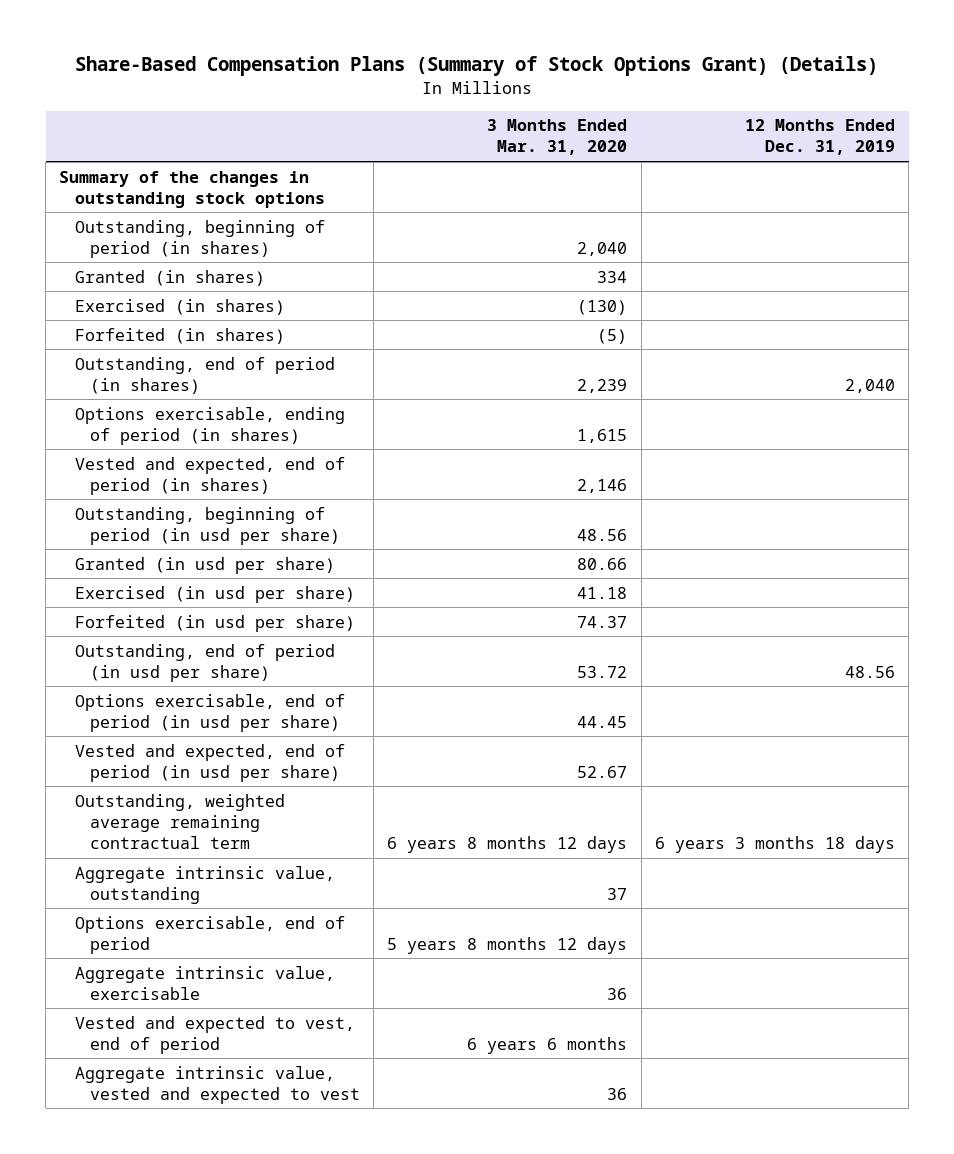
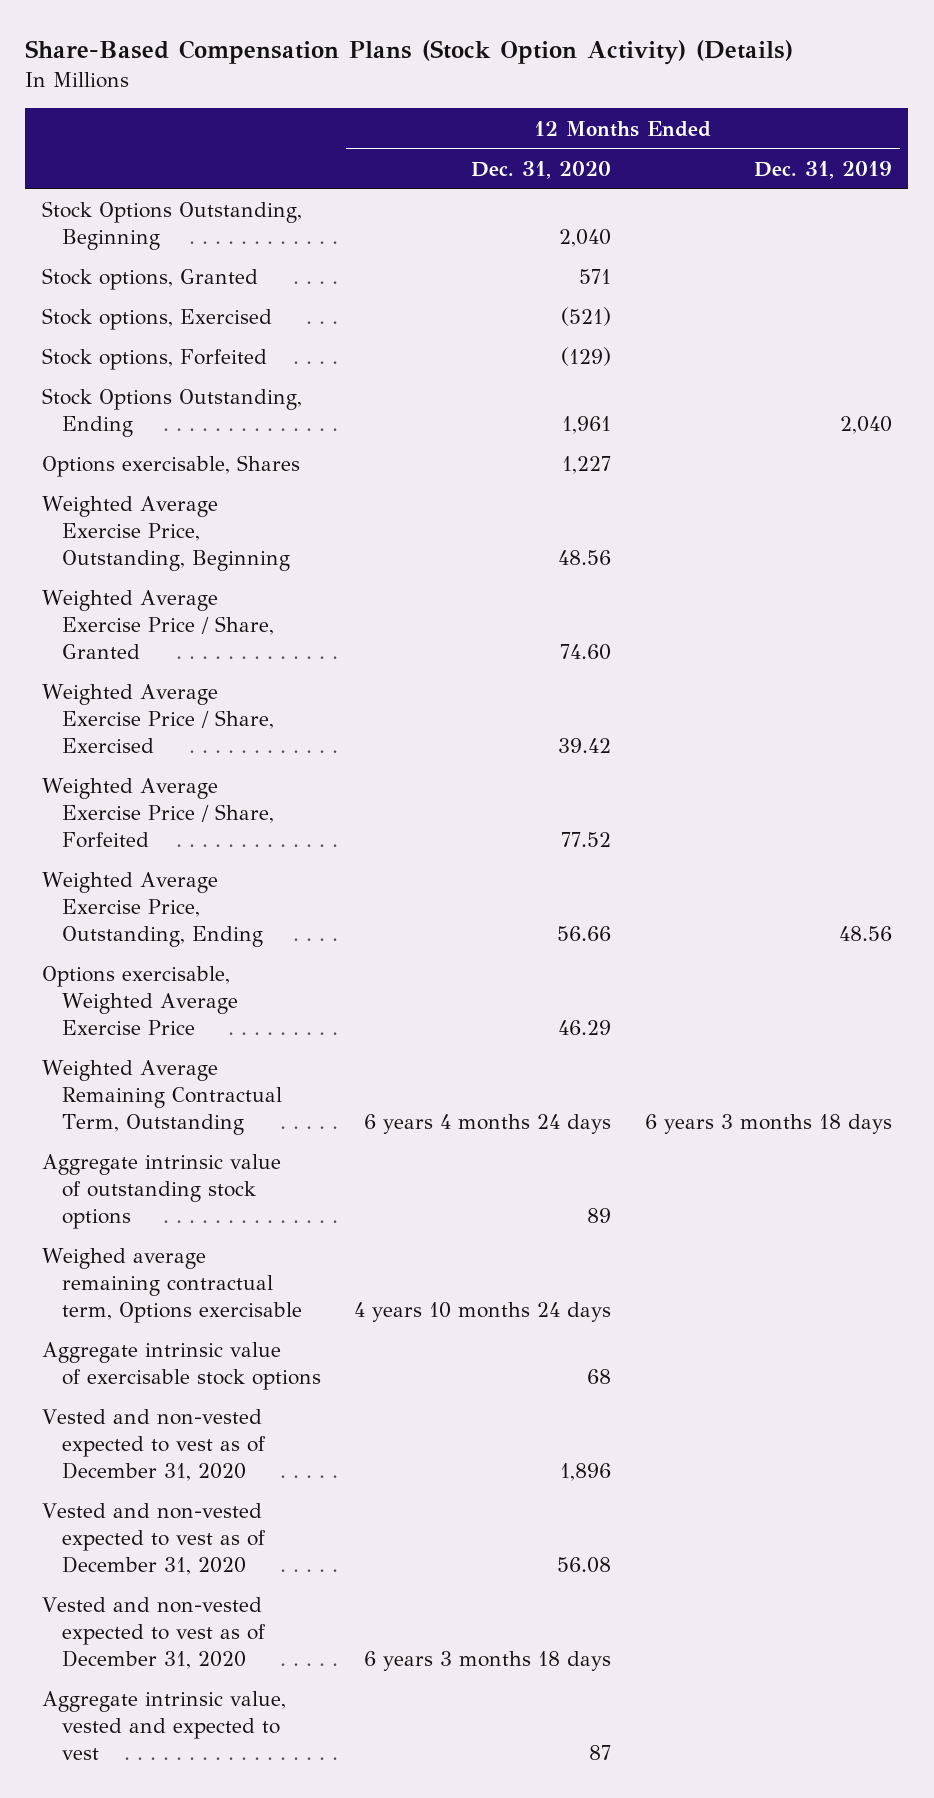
- Share-Based Compensation Plans (Summary of Stock Options Grant) (Details)
+ Share-Based Compensation Plans (Stock Option Activity) (Details)
- | 3 Months Ended Mar. 31, 2020 | 12 Months Ended Dec. 31, 2019
+ | 12 Months Ended Dec. 31, 2020 | 12 Months Ended Dec. 31, 2019
- Summary of the changes in outstanding stock options
- Outstanding, beginning of period (in shares) | 2,040 |
- Granted (in shares) | 334 |
- Exercised (in shares) | (130) |
- Forfeited (in shares) | (5) |
- Outstanding, end of period (in shares) | 2,239 | 2,040
- Options exercisable, ending of period (in shares) | 1,615 |
- Vested and expected, end of period (in shares) | 2,146 |
- Outstanding, beginning of period (in usd per share) | 48.56 |
- Granted (in usd per share) | 80.66 |
- Exercised (in usd per share) | 41.18 |
- Forfeited (in usd per share) | 74.37 |
- Outstanding, end of period (in usd per share) | 53.72 | 48.56
- Options exercisable, end of period (in usd per share) | 44.45 |
- Vested and expected, end of period (in usd per share) | 52.67 |
- Outstanding, weighted average remaining contractual term | 6 years 8 months 12 days | 6 years 3 months 18 days
- Aggregate intrinsic value, outstanding | 37 |
- Options exercisable, end of period | 5 years 8 months 12 days |
- Aggregate intrinsic value, exercisable | 36 |
- Vested and expected to vest, end of period | 6 years 6 months |
+ Stock Options Outstanding, Beginning | 2,040 |
+ Stock options, Granted | 571 |
+ Stock options, Exercised | (521) |
+ Stock options, Forfeited | (129) |
+ Stock Options Outstanding, Ending | 1,961 | 2,040
+ Options exercisable, Shares | 1,227 |
+ Weighted Average Exercise Price, Outstanding, Beginning | 48.56 |
+ Weighted Average Exercise Price / Share, Granted | 74.60 |
+ Weighted Average Exercise Price / Share, Exercised | 39.42 |
+ Weighted Average Exercise Price / Share, Forfeited | 77.52 |
+ Weighted Average Exercise Price, Outstanding, Ending | 56.66 | 48.56
+ Options exercisable, Weighted Average Exercise Price | 46.29 |
+ Weighted Average Remaining Contractual Term, Outstanding | 6 years 4 months 24 days | 6 years 3 months 18 days
+ Aggregate intrinsic value of outstanding stock options | 89 |
+ Weighed average remaining contractual term, Options exercisable | 4 years 10 months 24 days |
+ Aggregate intrinsic value of exercisable stock options | 68 |
+ Vested and non-vested expected to vest as of December 31, 2020 | 1,896 |
+ Vested and non-vested expected to vest as of December 31, 2020 | 56.08 |
+ Vested and non-vested expected to vest as of December 31, 2020 | 6 years 3 months 18 days |

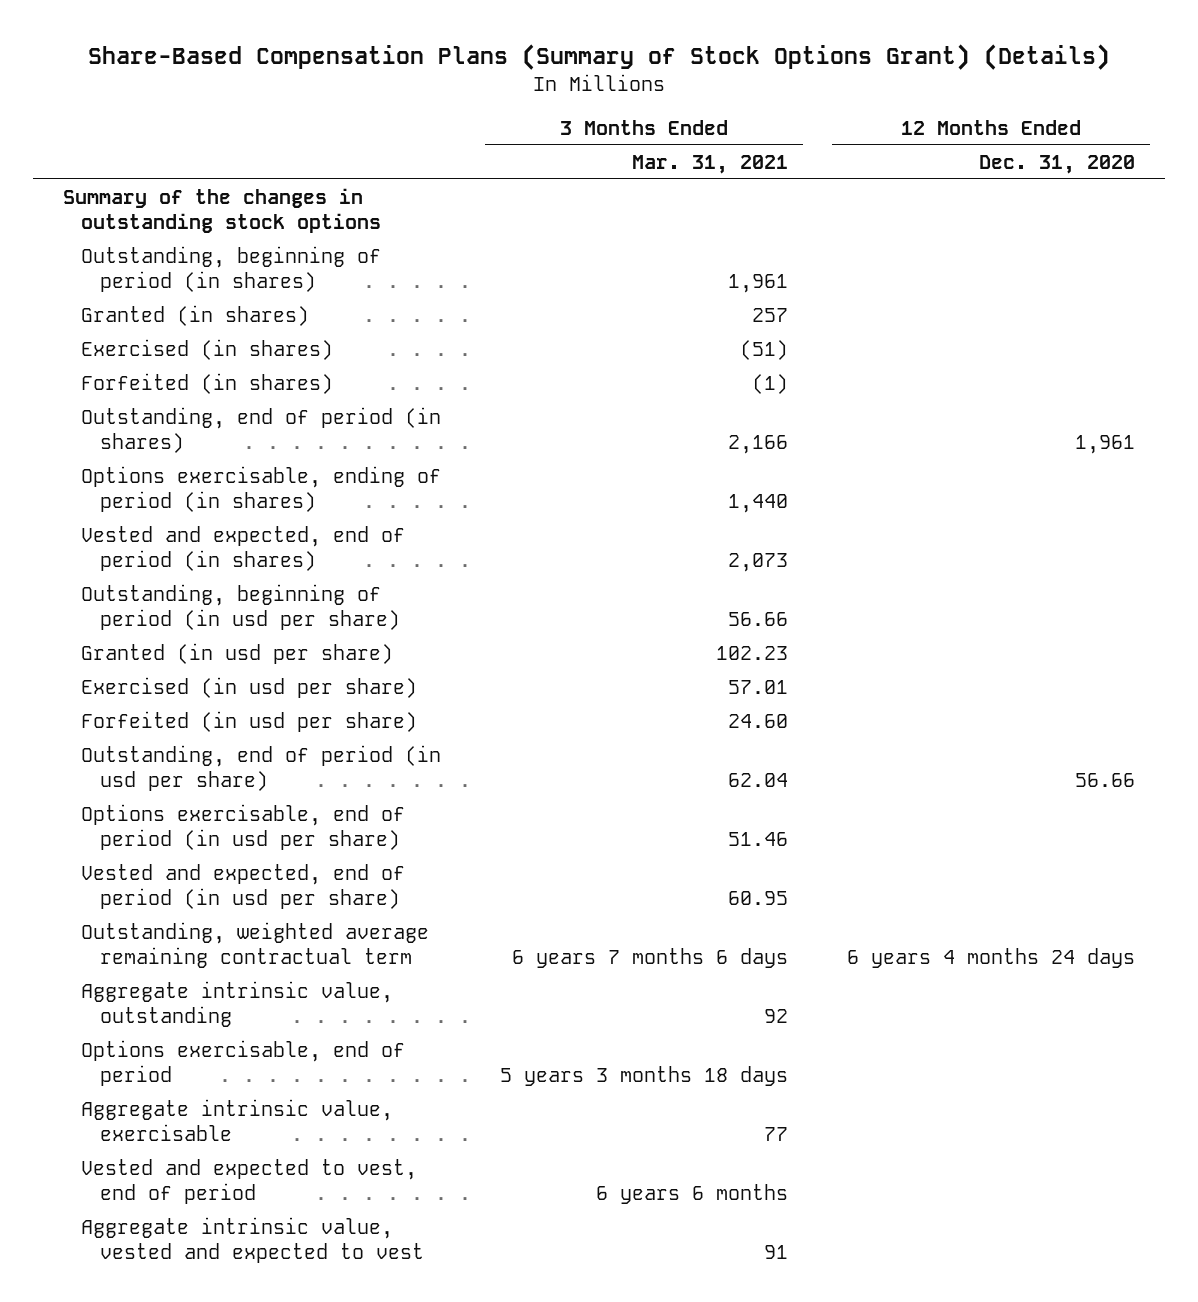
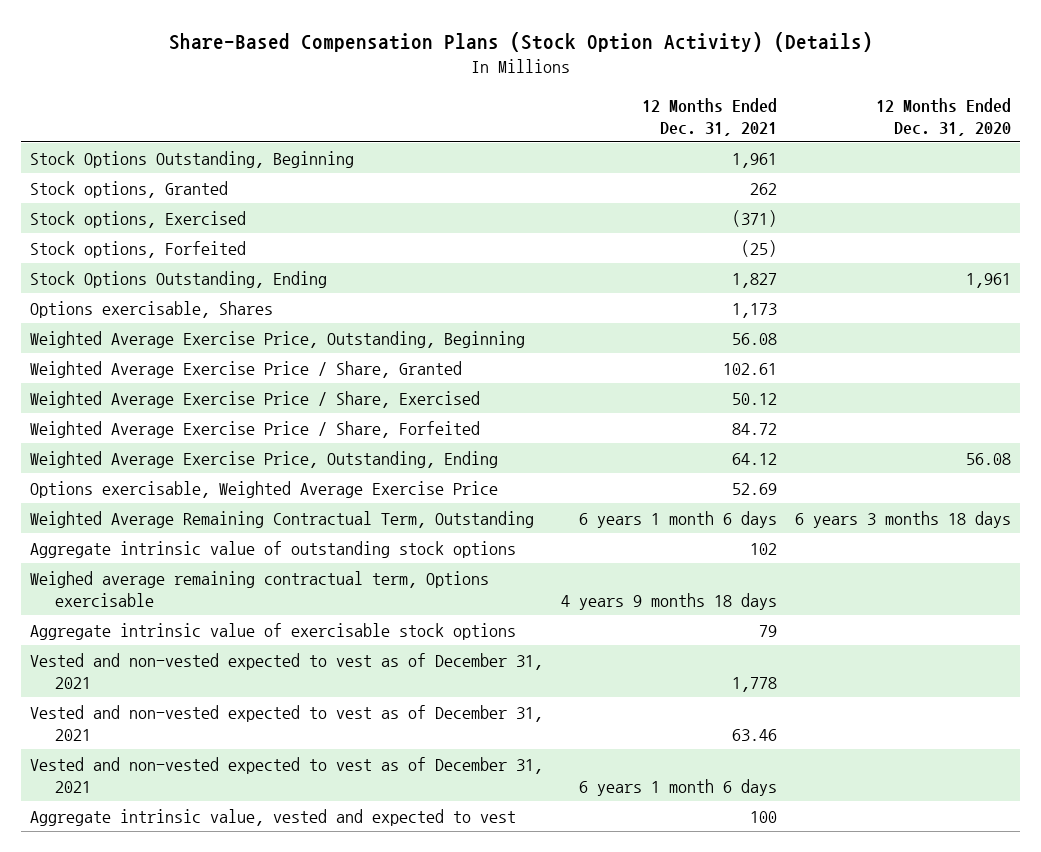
- Share-Based Compensation Plans (Summary of Stock Options Grant) (Details)
+ Share-Based Compensation Plans (Stock Option Activity) (Details)
- | 3 Months Ended Mar. 31, 2021 | 12 Months Ended Dec. 31, 2020
+ | 12 Months Ended Dec. 31, 2021 | 12 Months Ended Dec. 31, 2020
- Summary of the changes in outstanding stock options
- Outstanding, beginning of period (in shares) | 1,961 |
- Granted (in shares) | 257 |
- Exercised (in shares) | (51) |
- Forfeited (in shares) | (1) |
- Outstanding, end of period (in shares) | 2,166 | 1,961
- Options exercisable, ending of period (in shares) | 1,440 |
- Vested and expected, end of period (in shares) | 2,073 |
- Outstanding, beginning of period (in usd per share) | 56.66 |
- Granted (in usd per share) | 102.23 |
- Exercised (in usd per share) | 57.01 |
- Forfeited (in usd per share) | 24.60 |
- Outstanding, end of period (in usd per share) | 62.04 | 56.66
- Options exercisable, end of period (in usd per share) | 51.46 |
- Vested and expected, end of period (in usd per share) | 60.95 |
- Outstanding, weighted average remaining contractual term | 6 years 7 months 6 days | 6 years 4 months 24 days
- Aggregate intrinsic value, outstanding | 92 |
- Options exercisable, end of period | 5 years 3 months 18 days |
- Aggregate intrinsic value, exercisable | 77 |
- Vested and expected to vest, end of period | 6 years 6 months |
+ Stock Options Outstanding, Beginning | 1,961 |
+ Stock options, Granted | 262 |
+ Stock options, Exercised | (371) |
+ Stock options, Forfeited | (25) |
+ Stock Options Outstanding, Ending | 1,827 | 1,961
+ Options exercisable, Shares | 1,173 |
+ Weighted Average Exercise Price, Outstanding, Beginning | 56.08 |
+ Weighted Average Exercise Price / Share, Granted | 102.61 |
+ Weighted Average Exercise Price / Share, Exercised | 50.12 |
+ Weighted Average Exercise Price / Share, Forfeited | 84.72 |
+ Weighted Average Exercise Price, Outstanding, Ending | 64.12 | 56.08
+ Options exercisable, Weighted Average Exercise Price | 52.69 |
+ Weighted Average Remaining Contractual Term, Outstanding | 6 years 1 month 6 days | 6 years 3 months 18 days
+ Aggregate intrinsic value of outstanding stock options | 102 |
+ Weighed average remaining contractual term, Options exercisable | 4 years 9 months 18 days |
+ Aggregate intrinsic value of exercisable stock options | 79 |
+ Vested and non-vested expected to vest as of December 31, 2021 | 1,778 |
+ Vested and non-vested expected to vest as of December 31, 2021 | 63.46 |
+ Vested and non-vested expected to vest as of December 31, 2021 | 6 years 1 month 6 days |

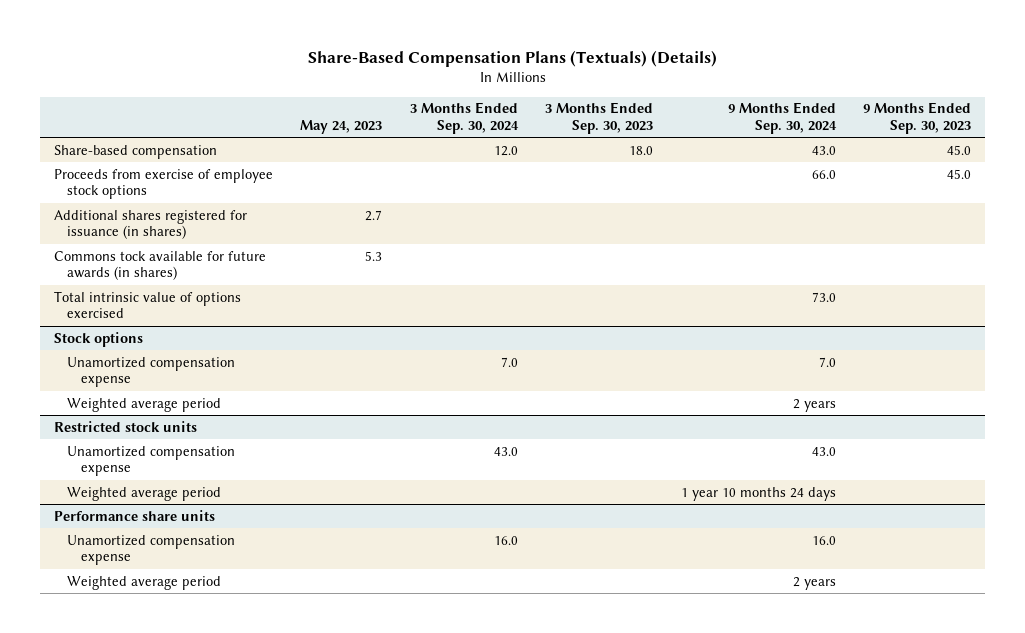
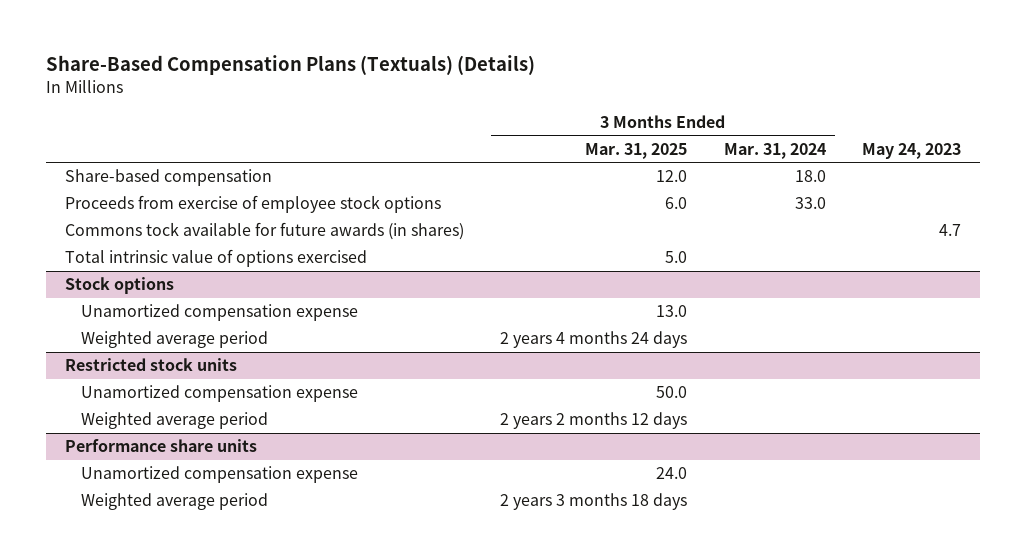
- | May 24, 2023 | 3 Months Ended Sep. 30, 2024 | 3 Months Ended Sep. 30, 2023 | 9 Months Ended Sep. 30, 2024 | 9 Months Ended Sep. 30, 2023
+ | 3 Months Ended Mar. 31, 2025 | 3 Months Ended Mar. 31, 2024 | May 24, 2023
- Additional shares registered for issuance (in shares) | 2.7 | | | |
- Commons tock available for future awards (in shares) | 5.3 | | | |
+ Commons tock available for future awards (in shares) | | | 4.7

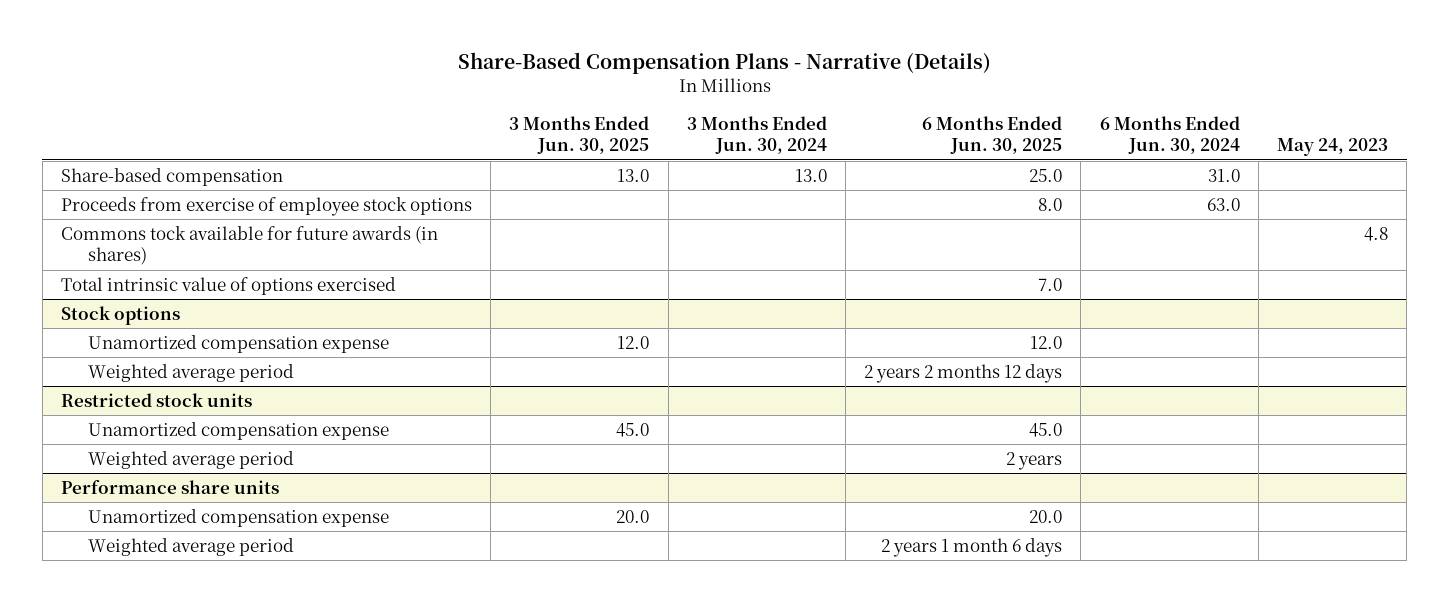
- Share-Based Compensation Plans (Textuals) (Details)
+ Share-Based Compensation Plans - Narrative (Details)
- | 3 Months Ended Mar. 31, 2025 | 3 Months Ended Mar. 31, 2024 | May 24, 2023
+ | 3 Months Ended Jun. 30, 2025 | 3 Months Ended Jun. 30, 2024 | 6 Months Ended Jun. 30, 2025 | 6 Months Ended Jun. 30, 2024 | May 24, 2023
- Commons tock available for future awards (in shares) | | | 4.7
+ Commons tock available for future awards (in shares) | | | | | 4.8

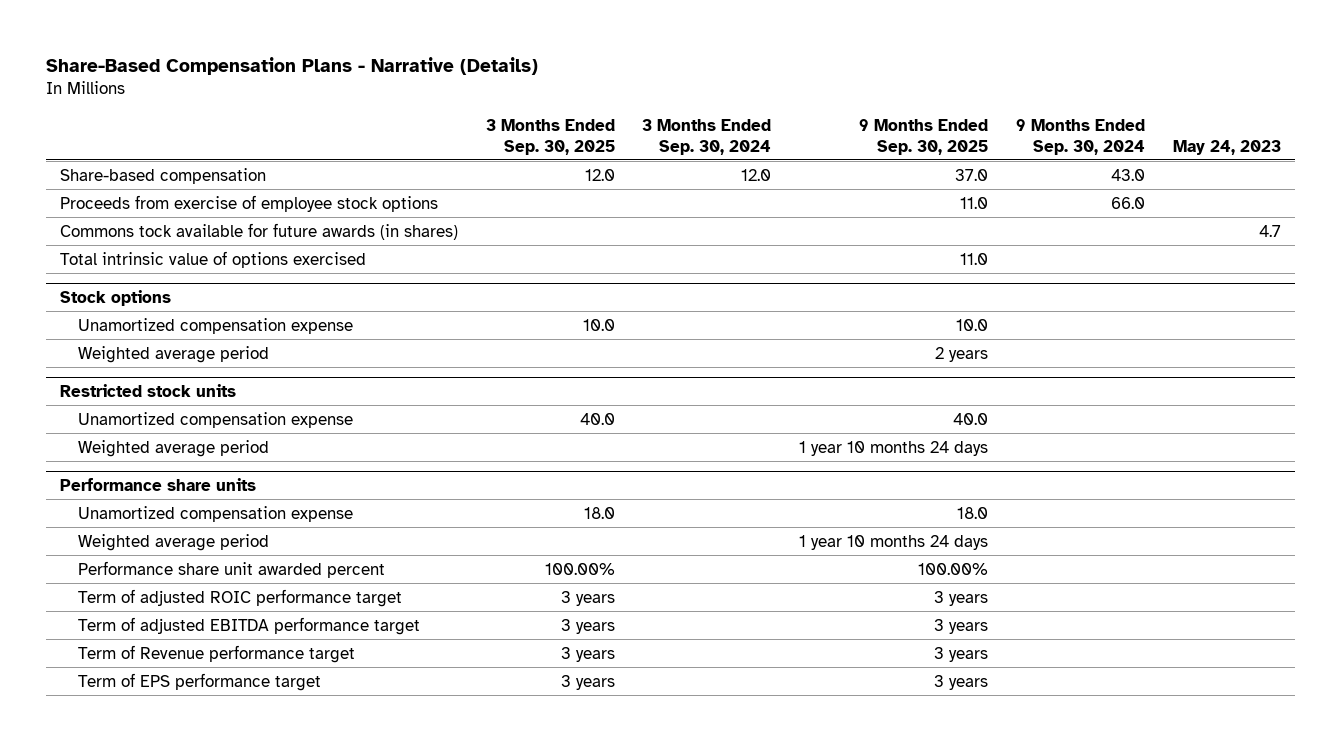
- | 3 Months Ended Jun. 30, 2025 | 3 Months Ended Jun. 30, 2024 | 6 Months Ended Jun. 30, 2025 | 6 Months Ended Jun. 30, 2024 | May 24, 2023
+ | 3 Months Ended Sep. 30, 2025 | 3 Months Ended Sep. 30, 2024 | 9 Months Ended Sep. 30, 2025 | 9 Months Ended Sep. 30, 2024 | May 24, 2023
- Commons tock available for future awards (in shares) | | | | | 4.8
+ Commons tock available for future awards (in shares) | | | | | 4.7
@ Performance share units
+ Performance share unit awarded percent | 100.00% | | 100.00% | |
+ Term of adjusted ROIC performance target | 3 years | | 3 years | |
+ Term of adjusted EBITDA performance target | 3 years | | 3 years | |
+ Term of Revenue performance target | 3 years | | 3 years | |
+ Term of EPS performance target | 3 years | | 3 years | |

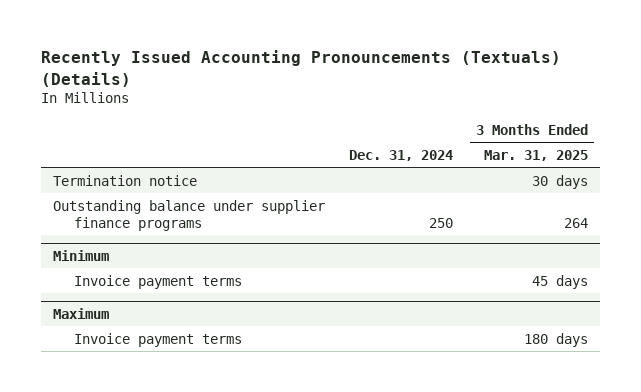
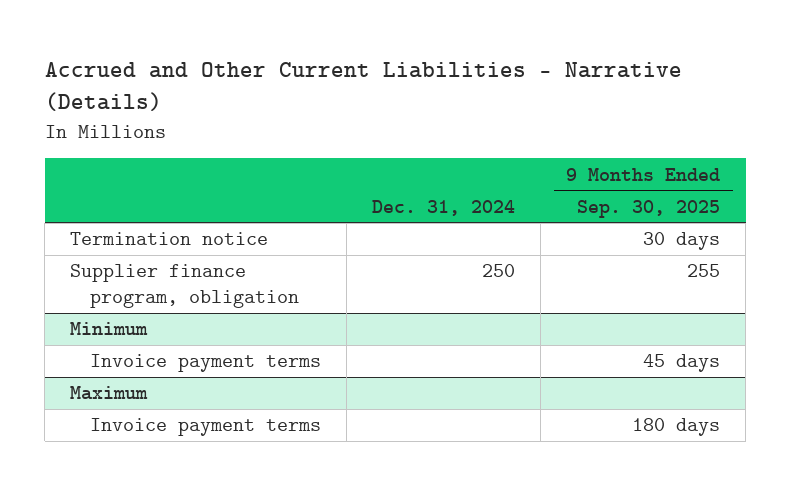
- Recently Issued Accounting Pronouncements (Textuals) (Details)
+ Accrued and Other Current Liabilities - Narrative (Details)
- | Dec. 31, 2024 | 3 Months Ended Mar. 31, 2025
+ | Dec. 31, 2024 | 9 Months Ended Sep. 30, 2025
- Outstanding balance under supplier finance programs | 250 | 264
+ Supplier finance program, obligation | 250 | 255

